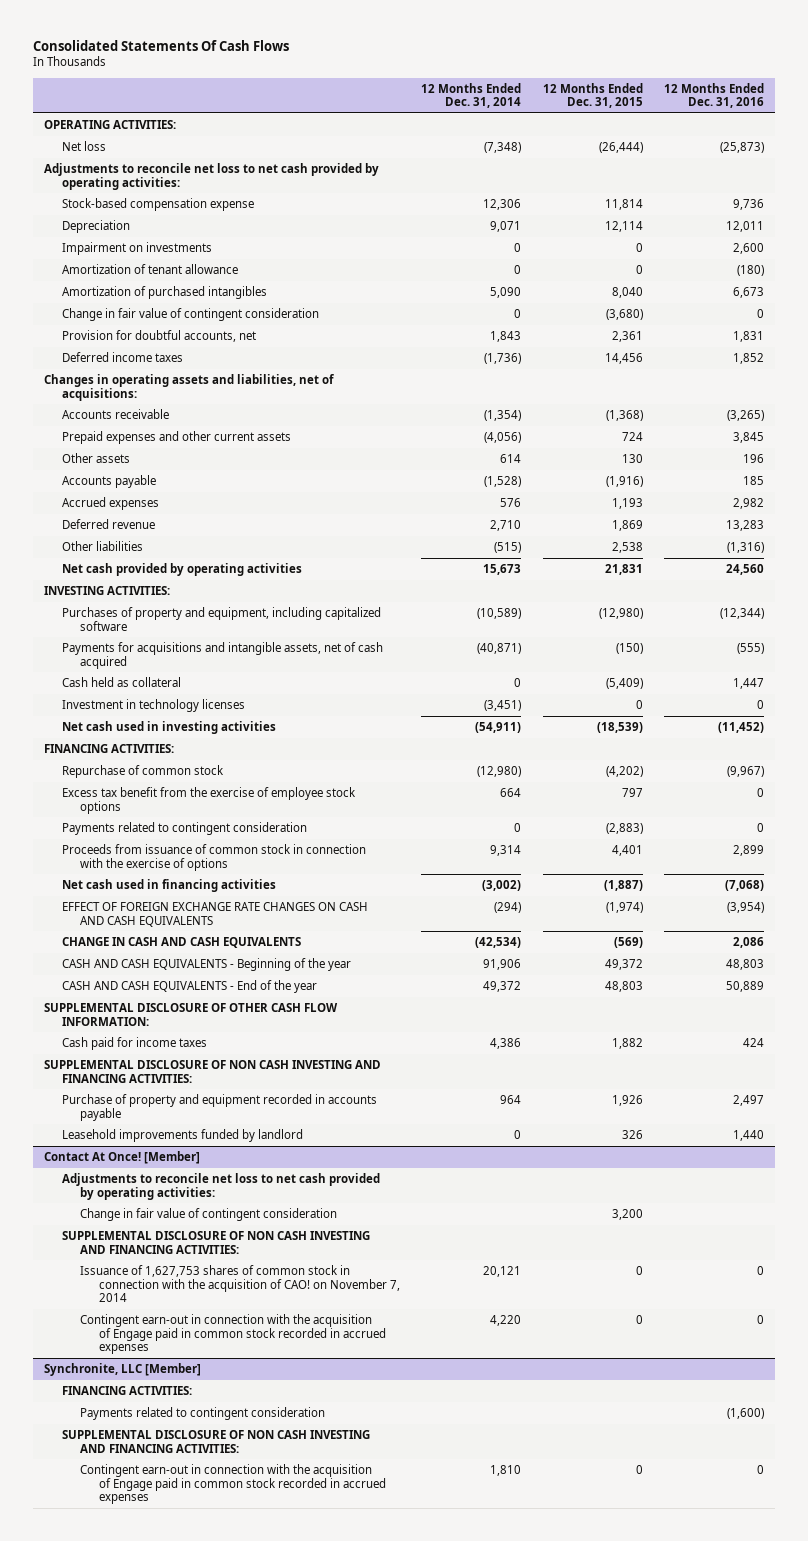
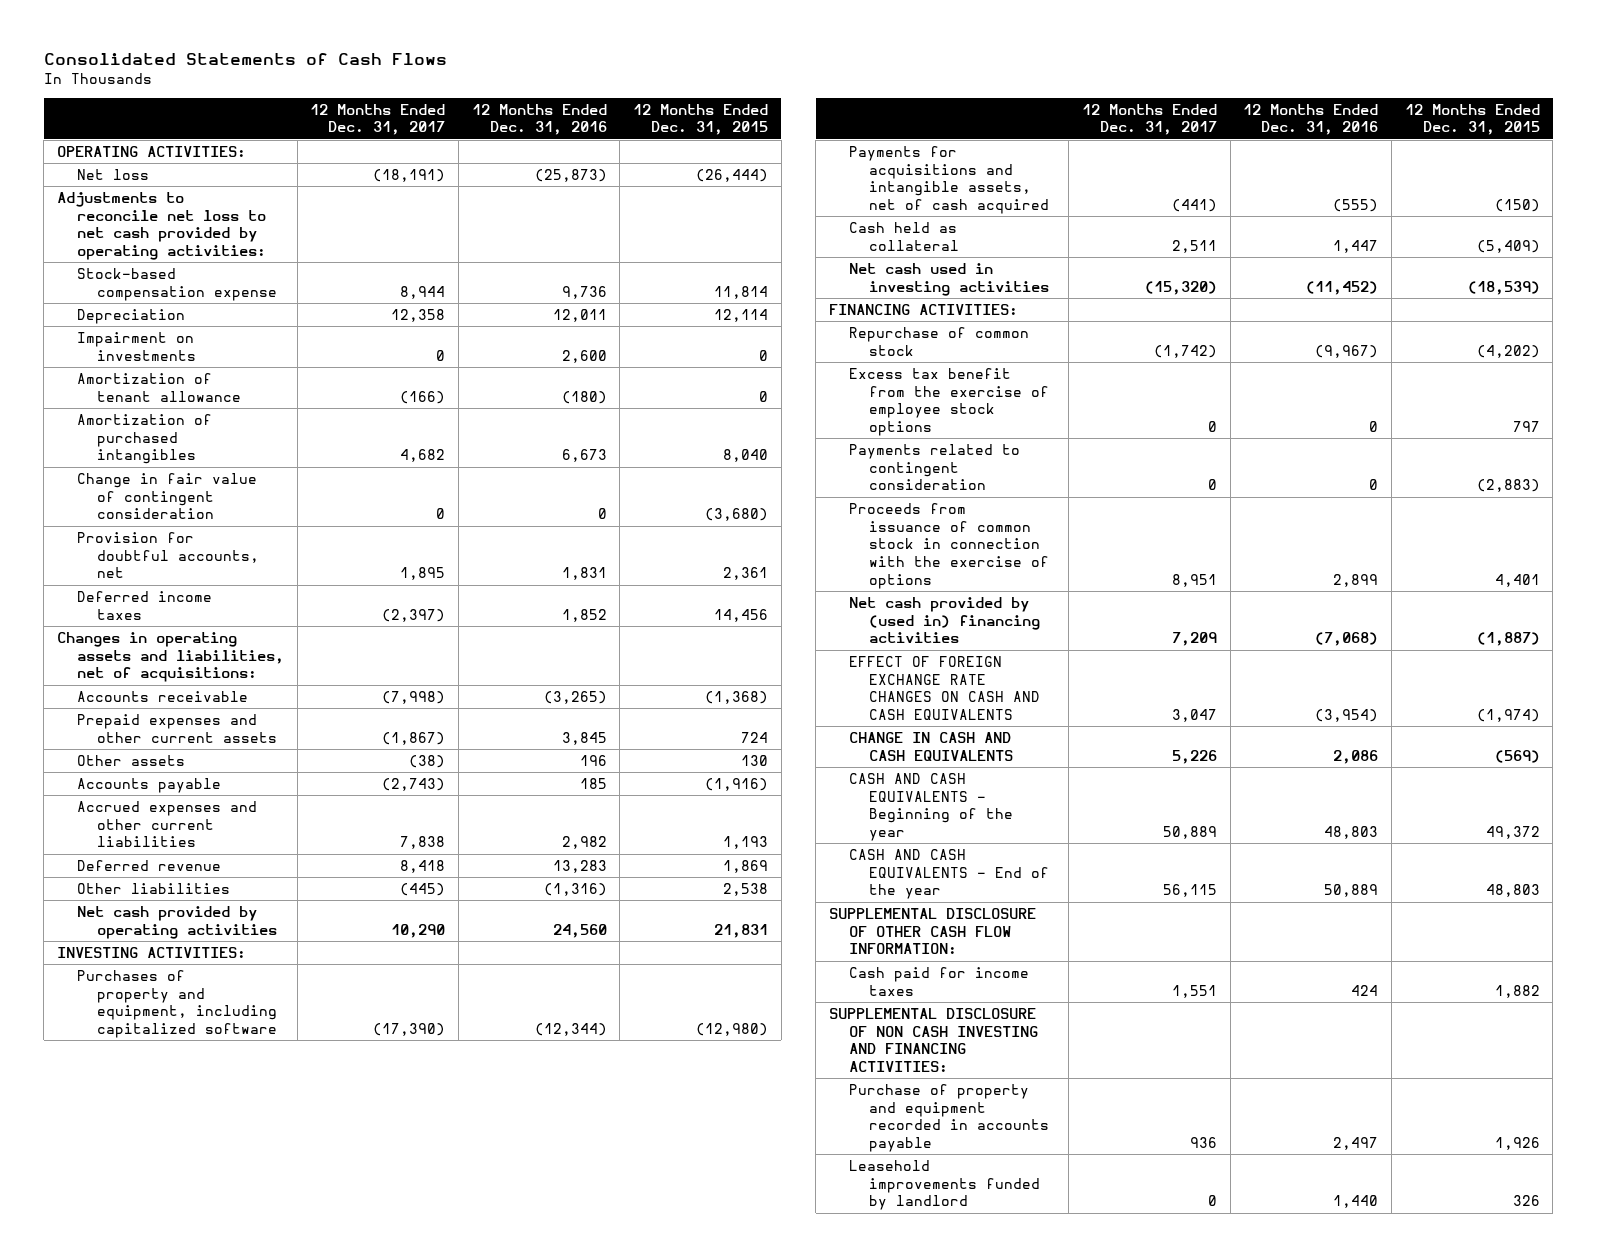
- Consolidated Statements Of Cash Flows
+ Consolidated Statements of Cash Flows
- | 12 Months Ended Dec. 31, 2014 | 12 Months Ended Dec. 31, 2015 | 12 Months Ended Dec. 31, 2016
+ | 12 Months Ended Dec. 31, 2017 | 12 Months Ended Dec. 31, 2016 | 12 Months Ended Dec. 31, 2015
- Accrued expenses | 576 | 1,193 | 2,982
+ Accrued expenses and other current liabilities | 7,838 | 2,982 | 1,193
- Investment in technology licenses | (3,451) | 0 | 0
- Net cash used in financing activities | (3,002) | (1,887) | (7,068)
+ Net cash provided by (used in) financing activities | 7,209 | (7,068) | (1,887)
- Contact At Once! [Member]
- Adjustments to reconcile net loss to net cash provided by operating activities:
- Change in fair value of contingent consideration | | 3,200 |
- SUPPLEMENTAL DISCLOSURE OF NON CASH INVESTING AND FINANCING ACTIVITIES:
- Issuance of 1,627,753 shares of common stock in connection with the acquisition of CAO! on November 7, 2014 | 20,121 | 0 | 0
- Contingent earn-out in connection with the acquisition of Engage paid in common stock recorded in accrued expenses | 4,220 | 0 | 0
- Synchronite, LLC [Member]
- FINANCING ACTIVITIES:
- Payments related to contingent consideration | | | (1,600)
- SUPPLEMENTAL DISCLOSURE OF NON CASH INVESTING AND FINANCING ACTIVITIES:
- Contingent earn-out in connection with the acquisition of Engage paid in common stock recorded in accrued expenses | 1,810 | 0 | 0

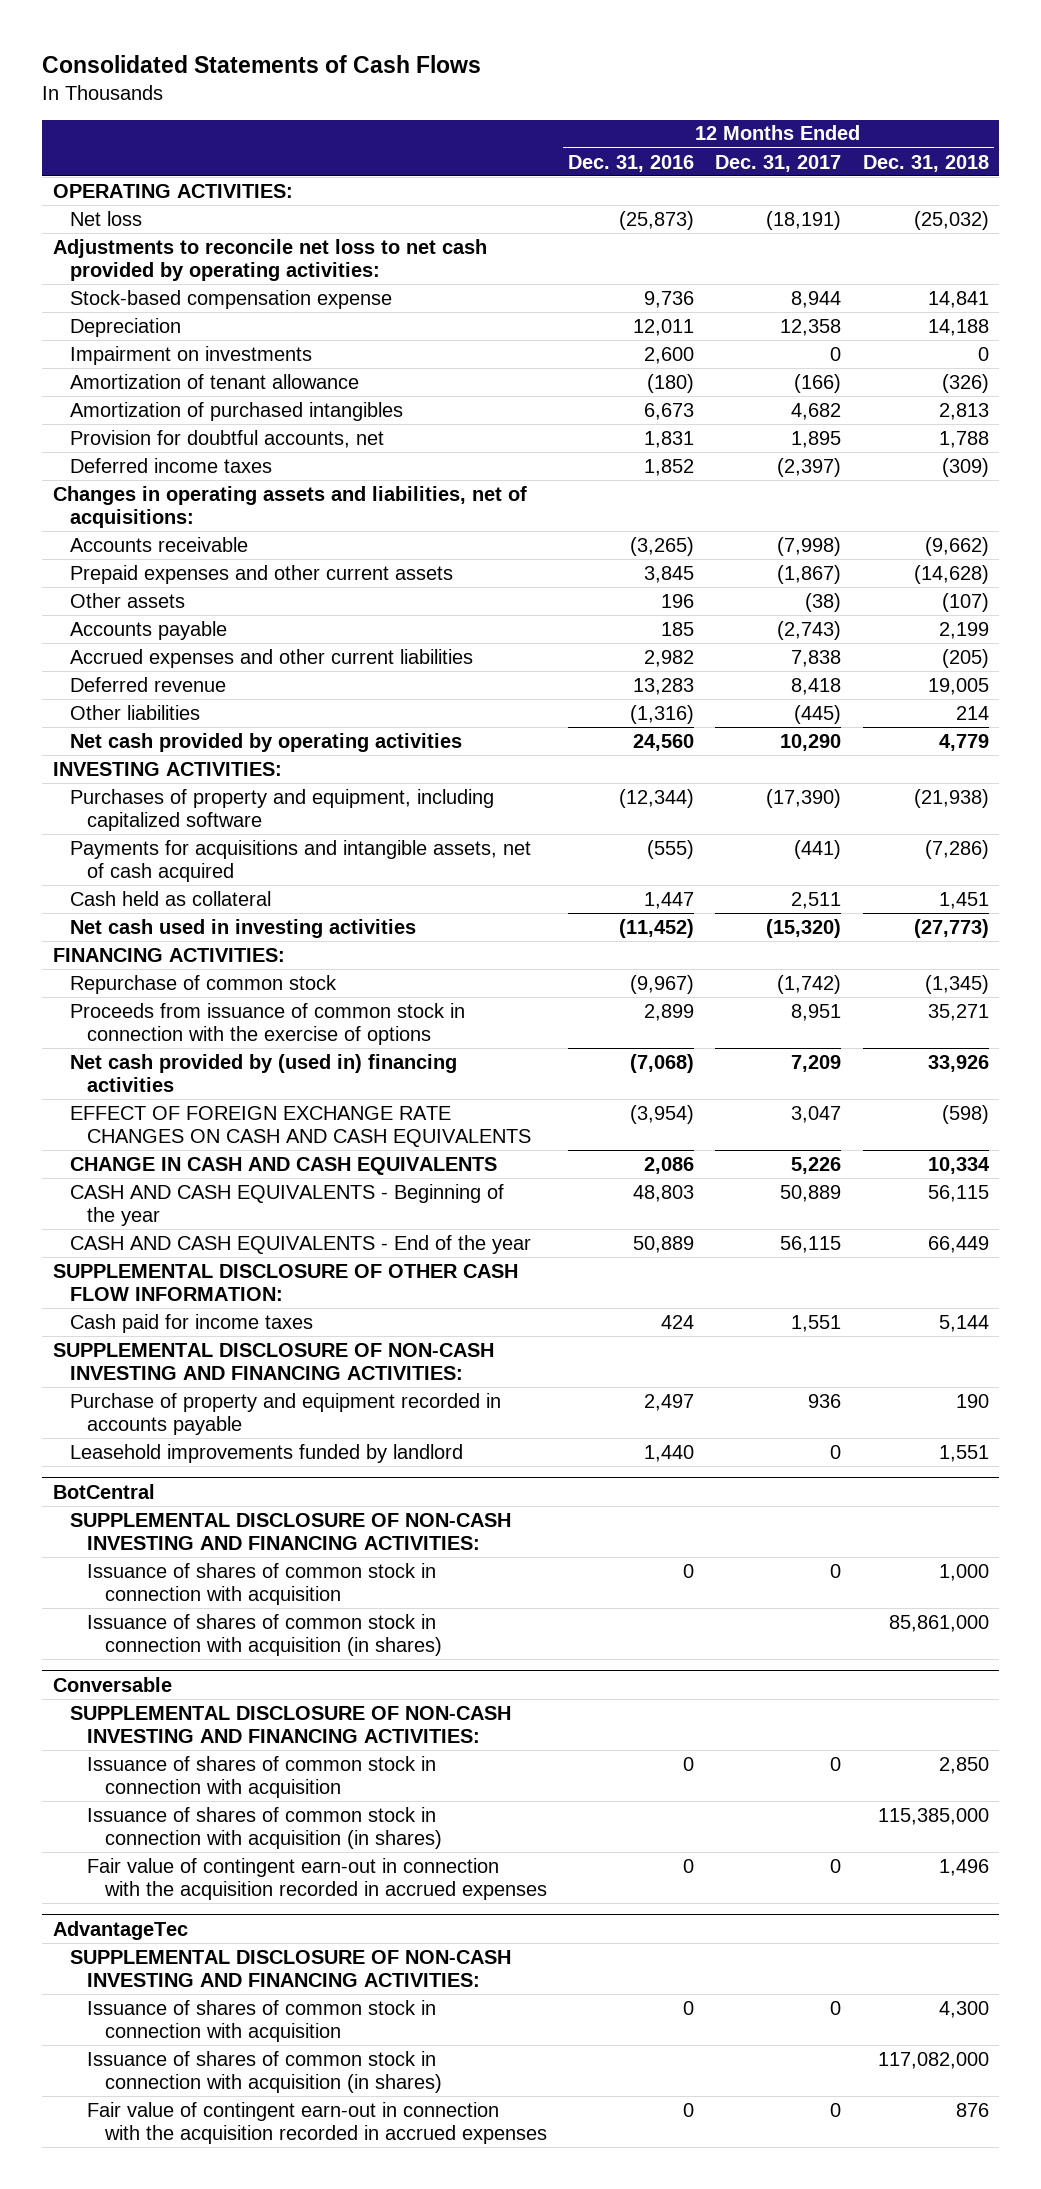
- | 12 Months Ended Dec. 31, 2017 | 12 Months Ended Dec. 31, 2016 | 12 Months Ended Dec. 31, 2015
+ | 12 Months Ended Dec. 31, 2016 | 12 Months Ended Dec. 31, 2017 | 12 Months Ended Dec. 31, 2018
- Change in fair value of contingent consideration | 0 | 0 | (3,680)
- Excess tax benefit from the exercise of employee stock options | 0 | 0 | 797
- Payments related to contingent consideration | 0 | 0 | (2,883)
- SUPPLEMENTAL DISCLOSURE OF NON CASH INVESTING AND FINANCING ACTIVITIES:
+ SUPPLEMENTAL DISCLOSURE OF NON-CASH INVESTING AND FINANCING ACTIVITIES:
+ BotCentral
+ SUPPLEMENTAL DISCLOSURE OF NON-CASH INVESTING AND FINANCING ACTIVITIES:
+ Issuance of shares of common stock in connection with acquisition | 0 | 0 | 1,000
+ Issuance of shares of common stock in connection with acquisition (in shares) | | | 85,861,000
+ Conversable
+ SUPPLEMENTAL DISCLOSURE OF NON-CASH INVESTING AND FINANCING ACTIVITIES:
+ Issuance of shares of common stock in connection with acquisition | 0 | 0 | 2,850
+ Issuance of shares of common stock in connection with acquisition (in shares) | | | 115,385,000
+ Fair value of contingent earn-out in connection with the acquisition recorded in accrued expenses | 0 | 0 | 1,496
+ AdvantageTec
+ SUPPLEMENTAL DISCLOSURE OF NON-CASH INVESTING AND FINANCING ACTIVITIES:
+ Issuance of shares of common stock in connection with acquisition | 0 | 0 | 4,300
+ Issuance of shares of common stock in connection with acquisition (in shares) | | | 117,082,000
+ Fair value of contingent earn-out in connection with the acquisition recorded in accrued expenses | 0 | 0 | 876

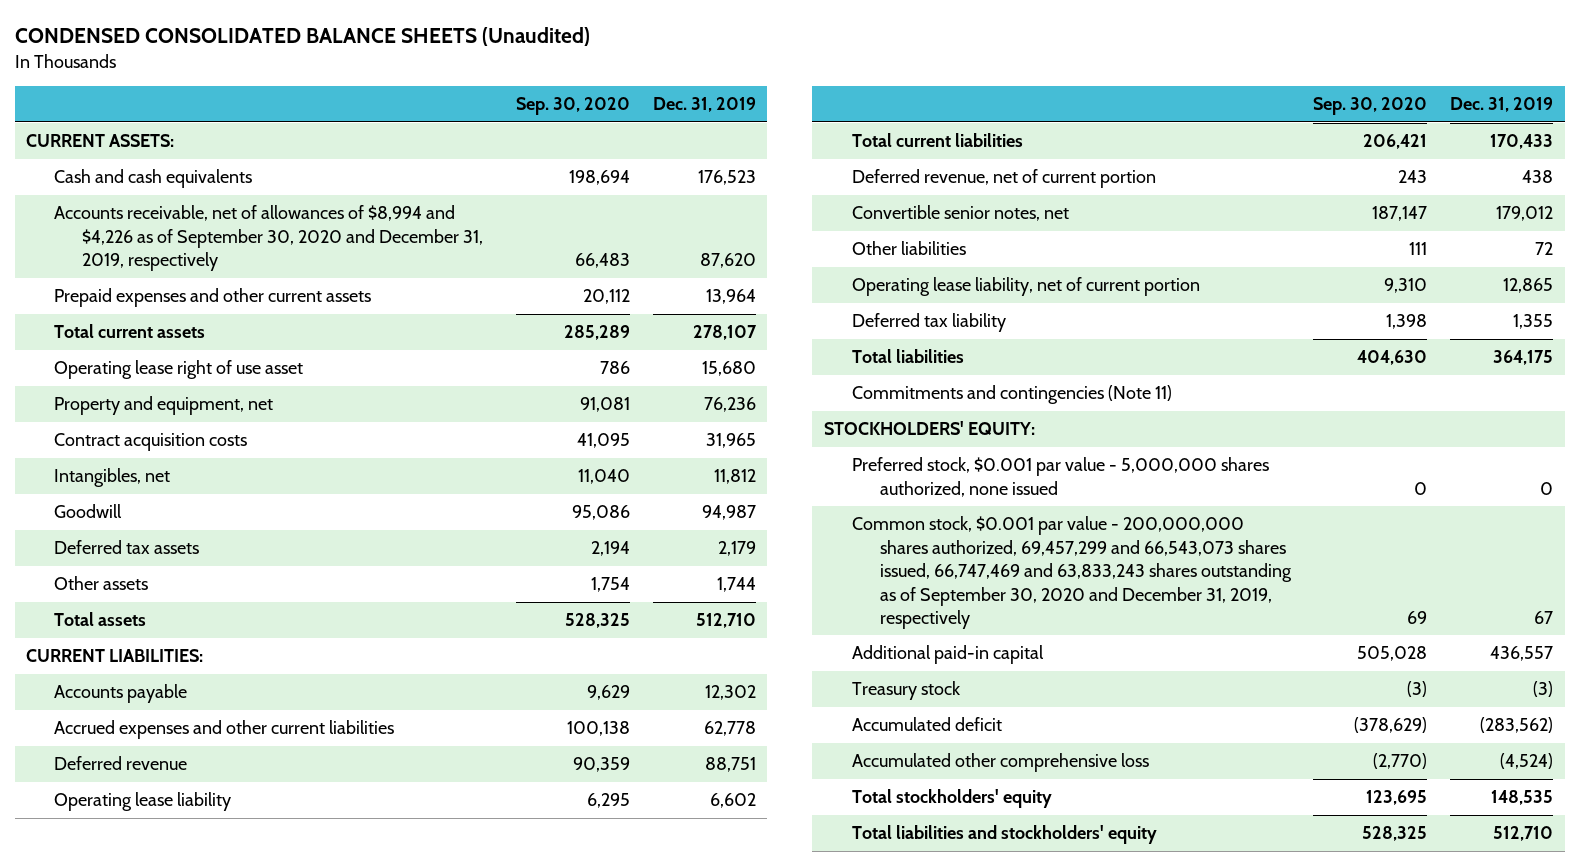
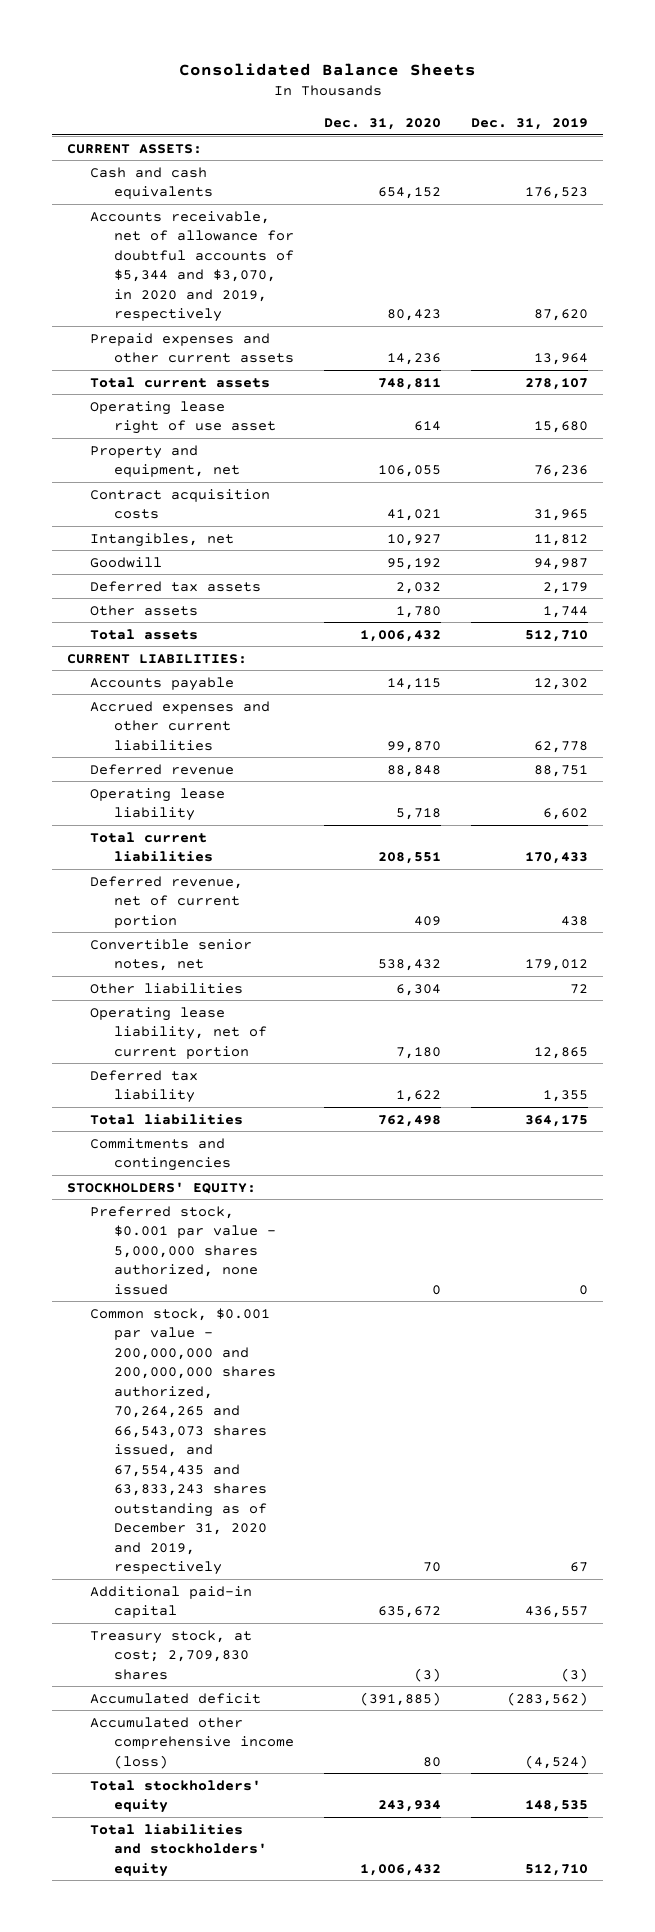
- CONDENSED CONSOLIDATED BALANCE SHEETS (Unaudited)
+ Consolidated Balance Sheets
- | Sep. 30, 2020 | Dec. 31, 2019
+ | Dec. 31, 2020 | Dec. 31, 2019
- Accounts receivable, net of allowances of $8,994 and $4,226 as of September 30, 2020 and December 31, 2019, respectively | 66,483 | 87,620
+ Accounts receivable, net of allowance for doubtful accounts of $5,344 and $3,070, in 2020 and 2019, respectively | 80,423 | 87,620
- Commitments and contingencies (Note 11)
+ Commitments and contingencies
- Common stock, $0.001 par value - 200,000,000 shares authorized, 69,457,299 and 66,543,073 shares issued, 66,747,469 and 63,833,243 shares outstanding as of September 30, 2020 and December 31, 2019, respectively | 69 | 67
+ Common stock, $0.001 par value - 200,000,000 and 200,000,000 shares authorized, 70,264,265 and 66,543,073 shares issued, and 67,554,435 and 63,833,243 shares outstanding as of December 31, 2020 and 2019, respectively | 70 | 67
- Treasury stock | (3) | (3)
+ Treasury stock, at cost; 2,709,830 shares | (3) | (3)
- Accumulated other comprehensive loss | (2,770) | (4,524)
+ Accumulated other comprehensive income (loss) | 80 | (4,524)

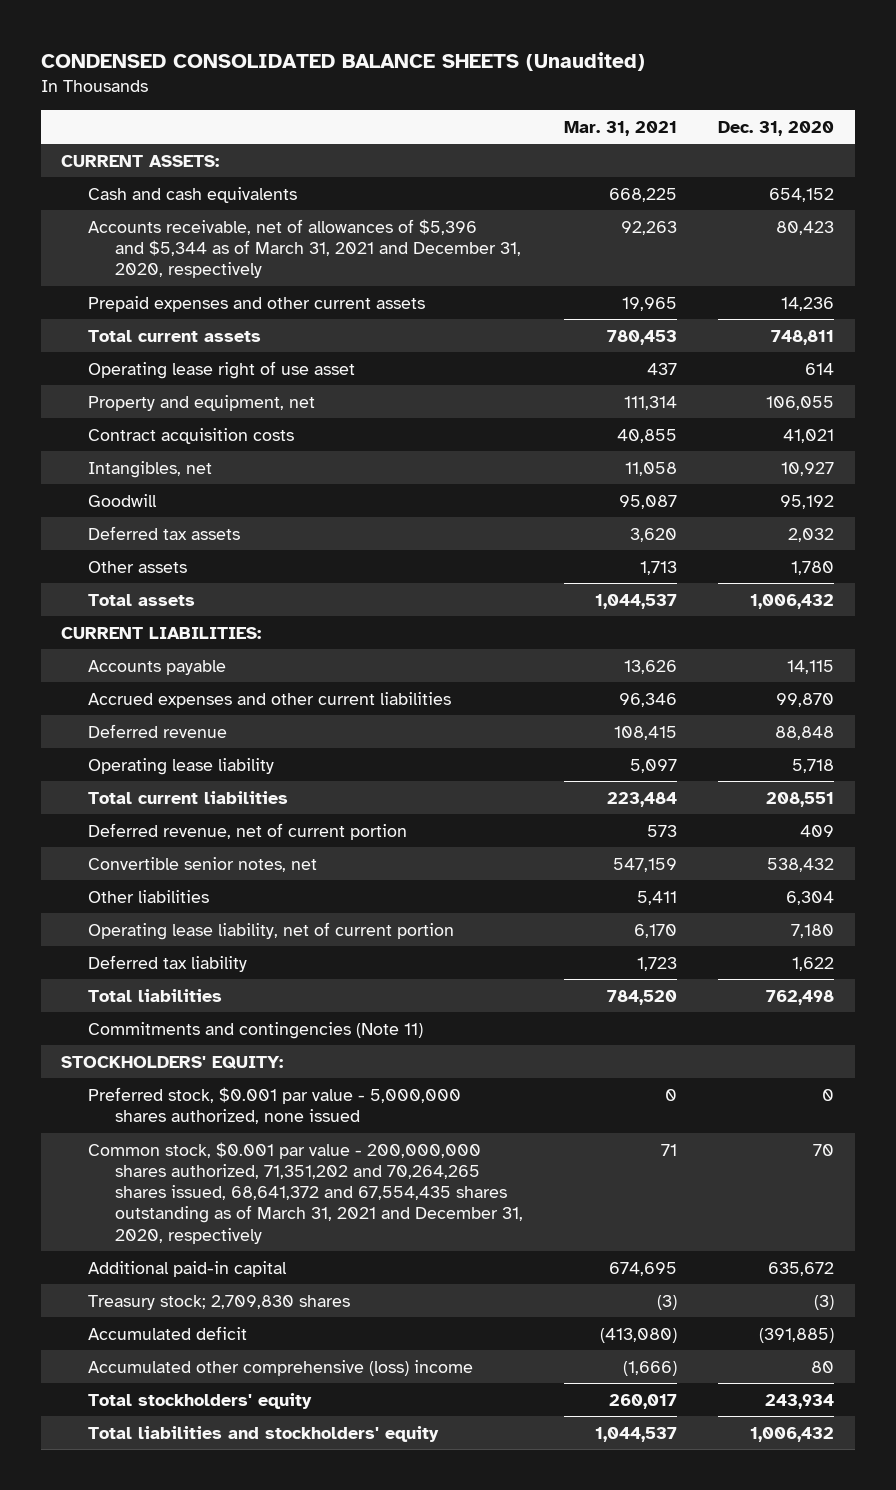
- Consolidated Balance Sheets
+ CONDENSED CONSOLIDATED BALANCE SHEETS (Unaudited)
- | Dec. 31, 2020 | Dec. 31, 2019
+ | Mar. 31, 2021 | Dec. 31, 2020
- Accounts receivable, net of allowance for doubtful accounts of $5,344 and $3,070, in 2020 and 2019, respectively | 80,423 | 87,620
+ Accounts receivable, net of allowances of $5,396 and $5,344 as of March 31, 2021 and December 31, 2020, respectively | 92,263 | 80,423
- Commitments and contingencies
+ Commitments and contingencies (Note 11)
- Common stock, $0.001 par value - 200,000,000 and 200,000,000 shares authorized, 70,264,265 and 66,543,073 shares issued, and 67,554,435 and 63,833,243 shares outstanding as of December 31, 2020 and 2019, respectively | 70 | 67
+ Common stock, $0.001 par value - 200,000,000 shares authorized, 71,351,202 and 70,264,265 shares issued, 68,641,372 and 67,554,435 shares outstanding as of March 31, 2021 and December 31, 2020, respectively | 71 | 70
- Treasury stock, at cost; 2,709,830 shares | (3) | (3)
+ Treasury stock; 2,709,830 shares | (3) | (3)
- Accumulated other comprehensive income (loss) | 80 | (4,524)
+ Accumulated other comprehensive (loss) income | (1,666) | 80

